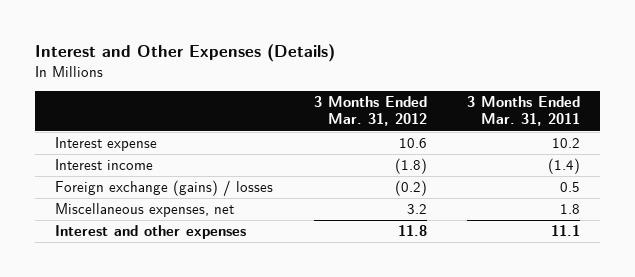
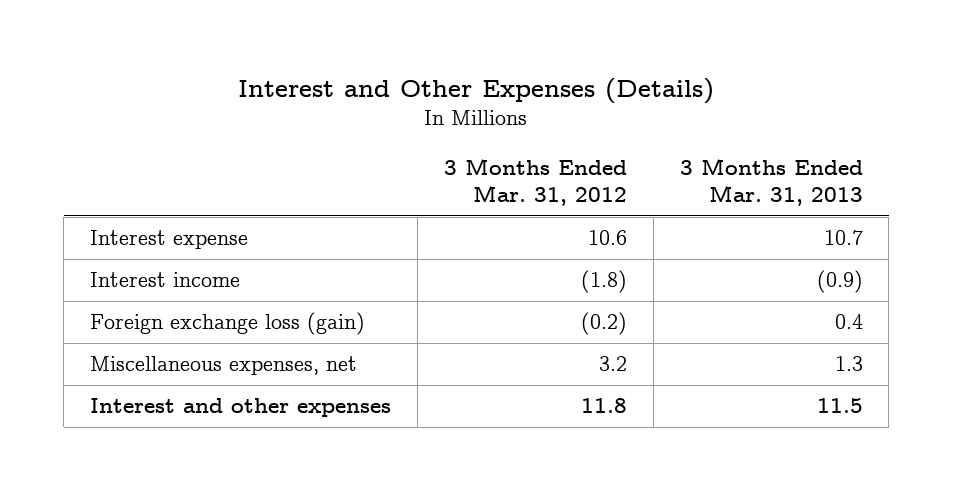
- | 3 Months Ended Mar. 31, 2012 | 3 Months Ended Mar. 31, 2011
+ | 3 Months Ended Mar. 31, 2012 | 3 Months Ended Mar. 31, 2013
- Foreign exchange (gains) / losses | (0.2) | 0.5
+ Foreign exchange loss (gain) | (0.2) | 0.4

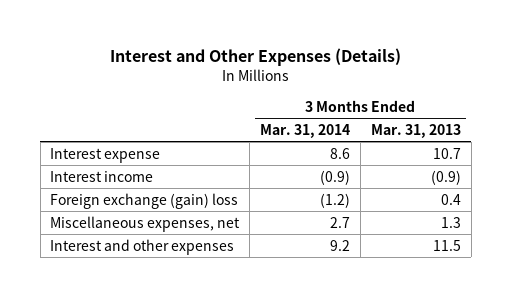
- | 3 Months Ended Mar. 31, 2012 | 3 Months Ended Mar. 31, 2013
+ | 3 Months Ended Mar. 31, 2014 | 3 Months Ended Mar. 31, 2013
- Foreign exchange loss (gain) | (0.2) | 0.4
+ Foreign exchange (gain) loss | (1.2) | 0.4

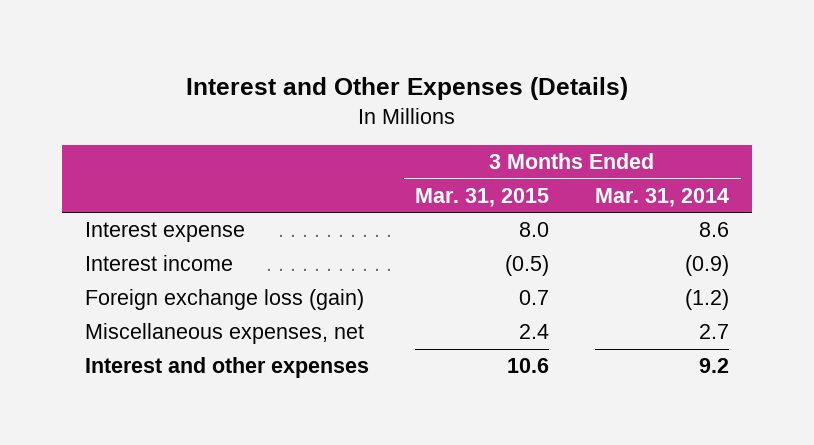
- | 3 Months Ended Mar. 31, 2014 | 3 Months Ended Mar. 31, 2013
+ | 3 Months Ended Mar. 31, 2015 | 3 Months Ended Mar. 31, 2014
- Foreign exchange (gain) loss | (1.2) | 0.4
+ Foreign exchange loss (gain) | 0.7 | (1.2)

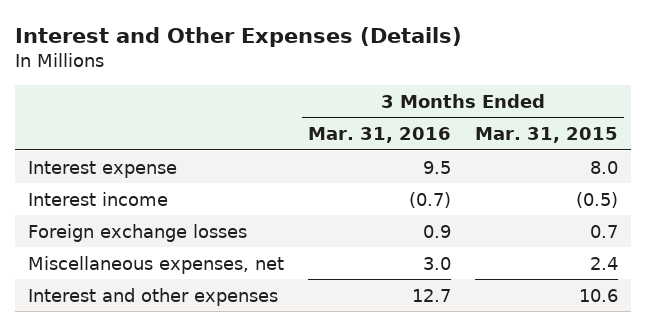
- | 3 Months Ended Mar. 31, 2015 | 3 Months Ended Mar. 31, 2014
+ | 3 Months Ended Mar. 31, 2016 | 3 Months Ended Mar. 31, 2015
- Foreign exchange loss (gain) | 0.7 | (1.2)
+ Foreign exchange losses | 0.9 | 0.7

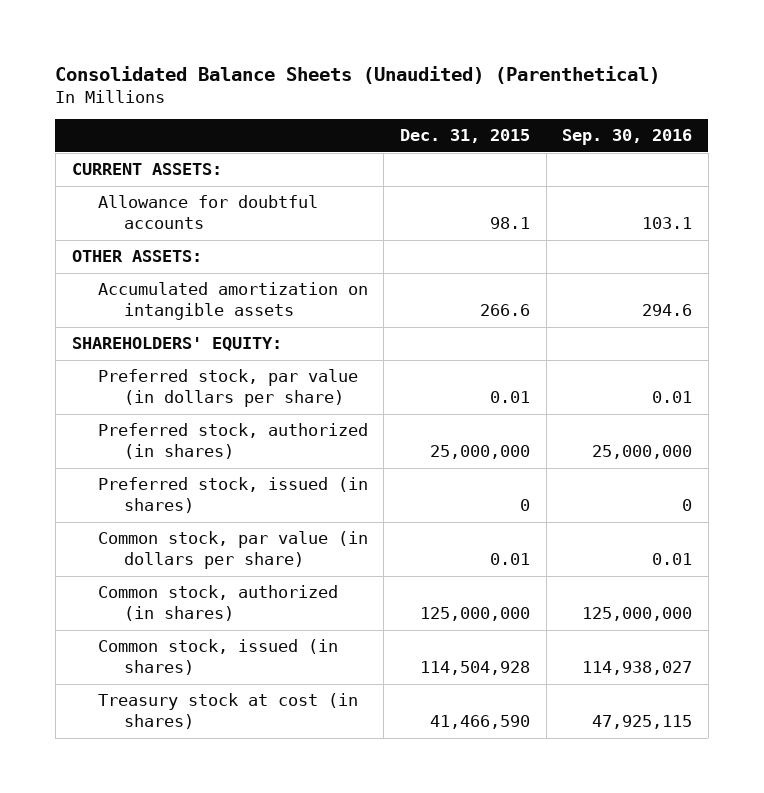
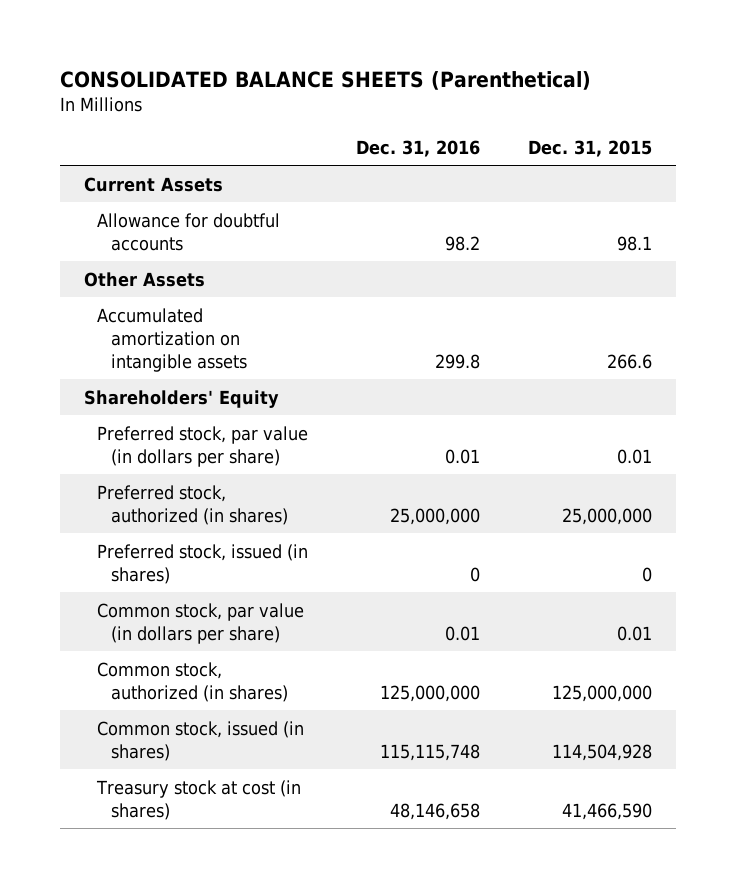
- Consolidated Balance Sheets (Unaudited) (Parenthetical)
+ CONSOLIDATED BALANCE SHEETS (Parenthetical)
- | Dec. 31, 2015 | Sep. 30, 2016
+ | Dec. 31, 2016 | Dec. 31, 2015
- CURRENT ASSETS:
+ Current Assets
- OTHER ASSETS:
+ Other Assets
- SHAREHOLDERS' EQUITY:
+ Shareholders' Equity

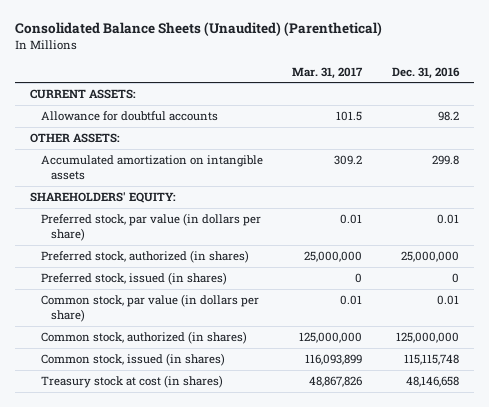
- CONSOLIDATED BALANCE SHEETS (Parenthetical)
+ Consolidated Balance Sheets (Unaudited) (Parenthetical)
- | Dec. 31, 2016 | Dec. 31, 2015
+ | Mar. 31, 2017 | Dec. 31, 2016
- Current Assets
+ CURRENT ASSETS:
- Other Assets
+ OTHER ASSETS:
- Shareholders' Equity
+ SHAREHOLDERS' EQUITY:

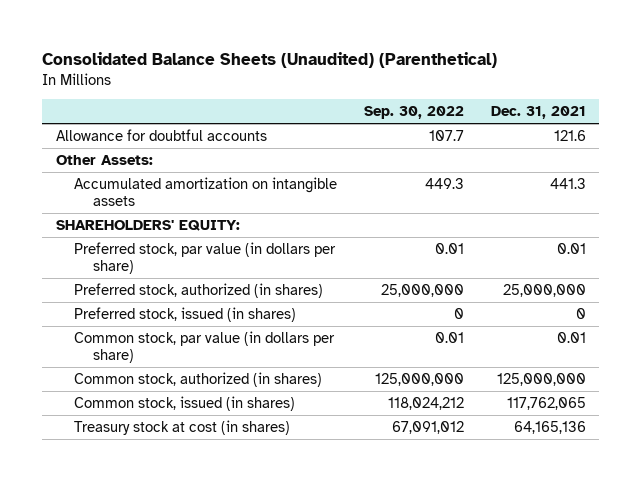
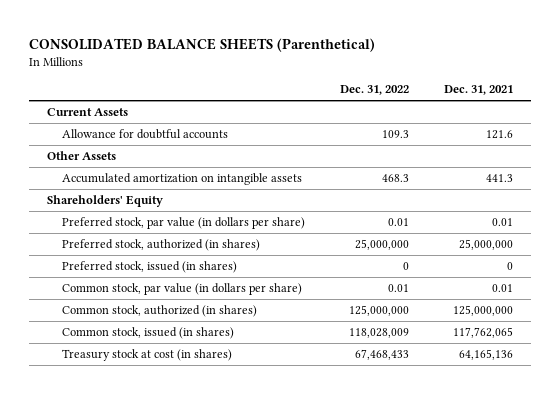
- Consolidated Balance Sheets (Unaudited) (Parenthetical)
+ CONSOLIDATED BALANCE SHEETS (Parenthetical)
- | Sep. 30, 2022 | Dec. 31, 2021
+ | Dec. 31, 2022 | Dec. 31, 2021
+ Current Assets
- Other Assets:
+ Other Assets
- SHAREHOLDERS' EQUITY:
+ Shareholders' Equity

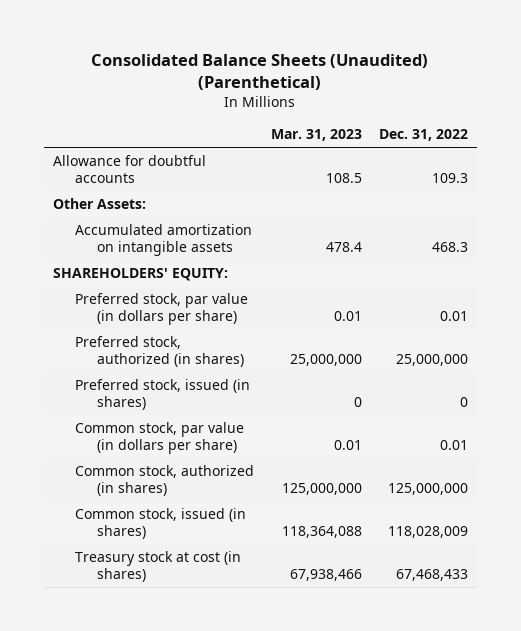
- CONSOLIDATED BALANCE SHEETS (Parenthetical)
+ Consolidated Balance Sheets (Unaudited) (Parenthetical)
- | Dec. 31, 2022 | Dec. 31, 2021
+ | Mar. 31, 2023 | Dec. 31, 2022
- Current Assets
- Other Assets
+ Other Assets:
- Shareholders' Equity
+ SHAREHOLDERS' EQUITY:

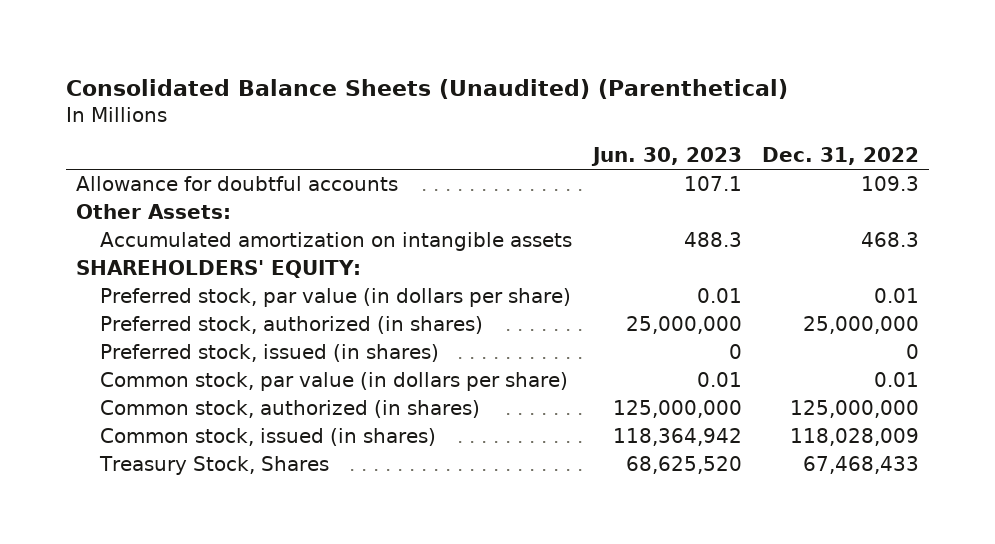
- | Mar. 31, 2023 | Dec. 31, 2022
+ | Jun. 30, 2023 | Dec. 31, 2022
- Treasury stock at cost (in shares) | 67,938,466 | 67,468,433
+ Treasury Stock, Shares | 68,625,520 | 67,468,433

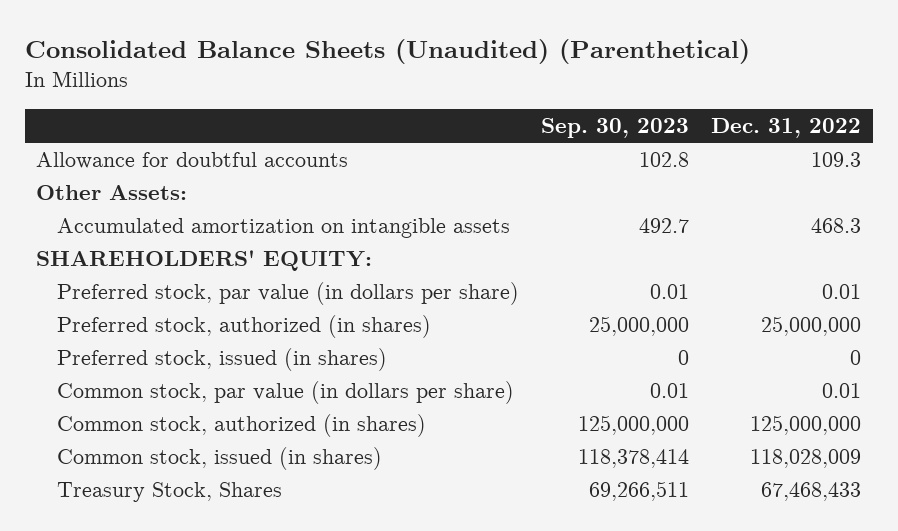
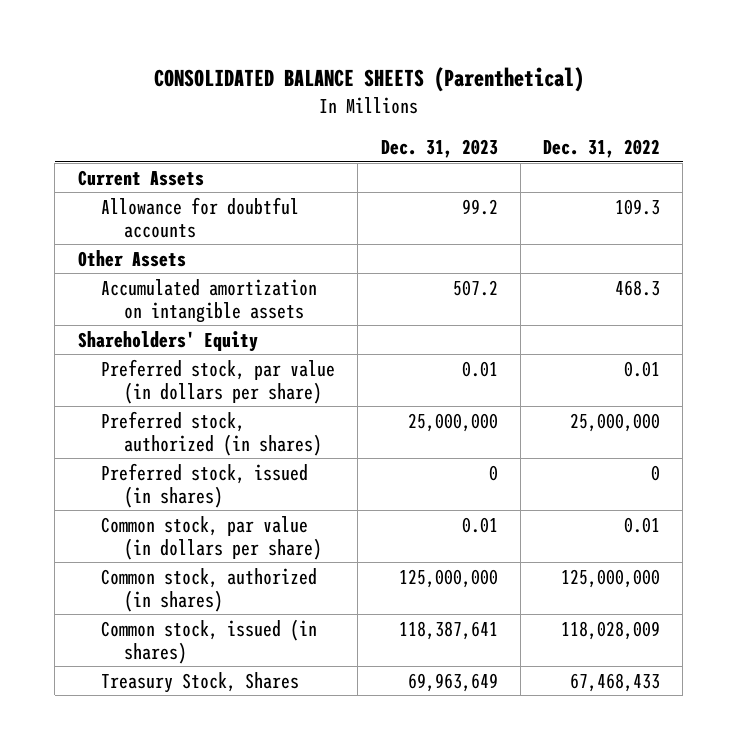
- Consolidated Balance Sheets (Unaudited) (Parenthetical)
+ CONSOLIDATED BALANCE SHEETS (Parenthetical)
- | Sep. 30, 2023 | Dec. 31, 2022
+ | Dec. 31, 2023 | Dec. 31, 2022
+ Current Assets
- Other Assets:
+ Other Assets
- SHAREHOLDERS' EQUITY:
+ Shareholders' Equity

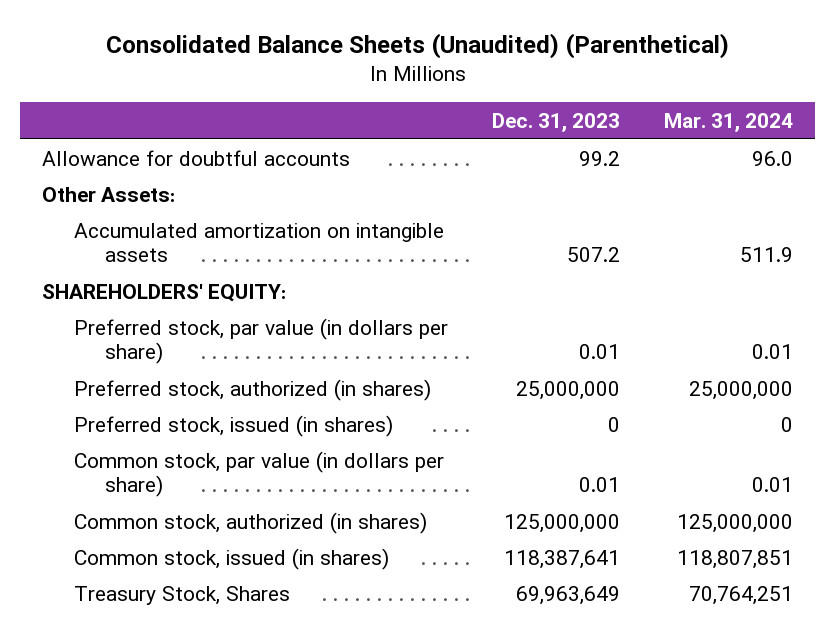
- CONSOLIDATED BALANCE SHEETS (Parenthetical)
+ Consolidated Balance Sheets (Unaudited) (Parenthetical)
- | Dec. 31, 2023 | Dec. 31, 2022
+ | Dec. 31, 2023 | Mar. 31, 2024
- Current Assets
- Other Assets
+ Other Assets:
- Shareholders' Equity
+ SHAREHOLDERS' EQUITY:

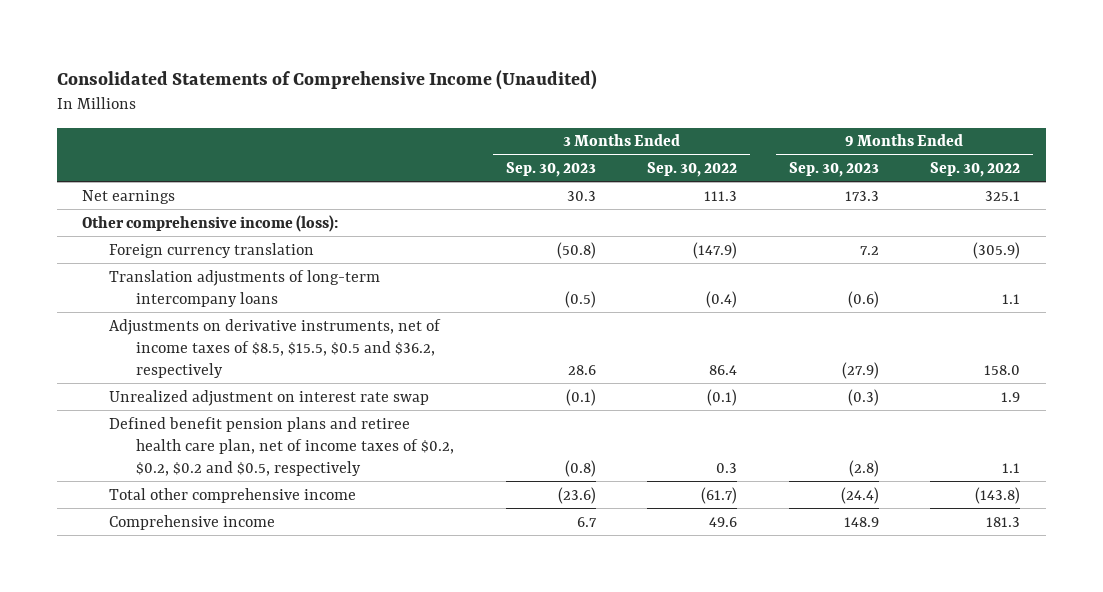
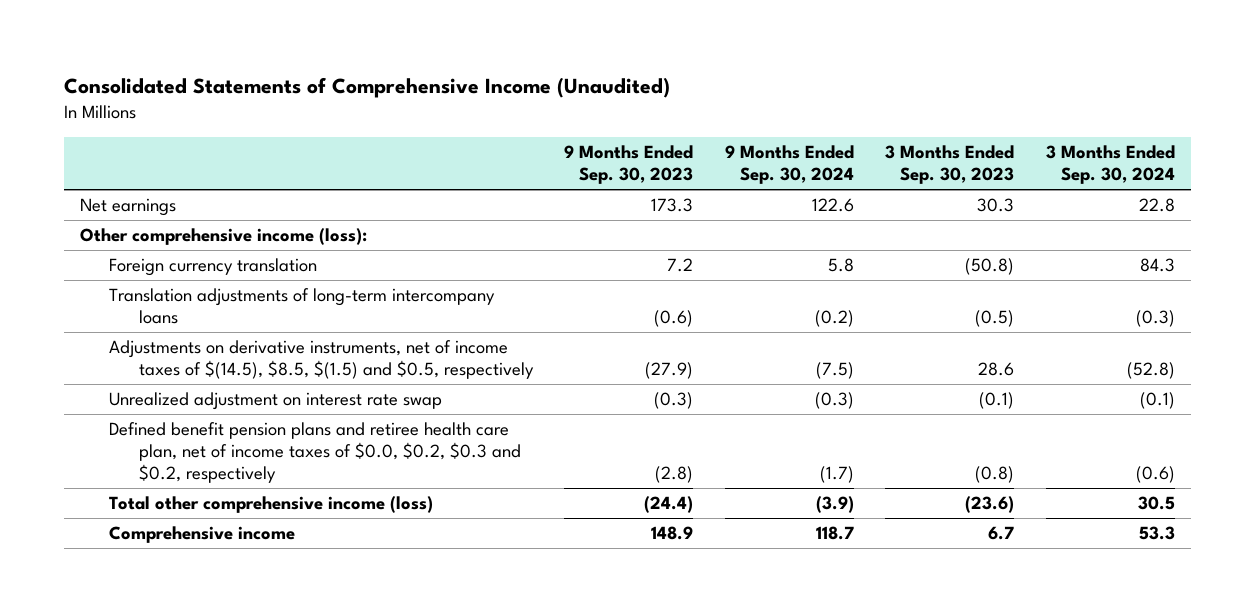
- | 3 Months Ended Sep. 30, 2023 | 3 Months Ended Sep. 30, 2022 | 9 Months Ended Sep. 30, 2023 | 9 Months Ended Sep. 30, 2022
+ | 9 Months Ended Sep. 30, 2023 | 9 Months Ended Sep. 30, 2024 | 3 Months Ended Sep. 30, 2023 | 3 Months Ended Sep. 30, 2024
- Adjustments on derivative instruments, net of income taxes of $8.5, $15.5, $0.5 and $36.2, respectively | 28.6 | 86.4 | (27.9) | 158.0
+ Adjustments on derivative instruments, net of income taxes of $(14.5), $8.5, $(1.5) and $0.5, respectively | (27.9) | (7.5) | 28.6 | (52.8)
- Defined benefit pension plans and retiree health care plan, net of income taxes of $0.2, $0.2, $0.2 and $0.5, respectively | (0.8) | 0.3 | (2.8) | 1.1
- Total other comprehensive income | (23.6) | (61.7) | (24.4) | (143.8)
+ Defined benefit pension plans and retiree health care plan, net of income taxes of $0.0, $0.2, $0.3 and $0.2, respectively | (2.8) | (1.7) | (0.8) | (0.6)
+ Total other comprehensive income (loss) | (24.4) | (3.9) | (23.6) | 30.5

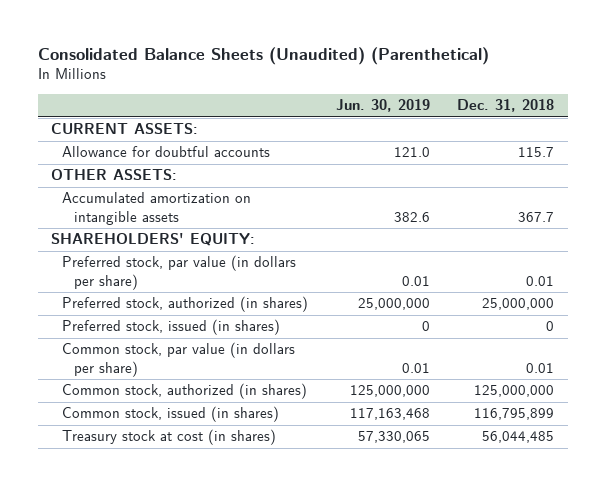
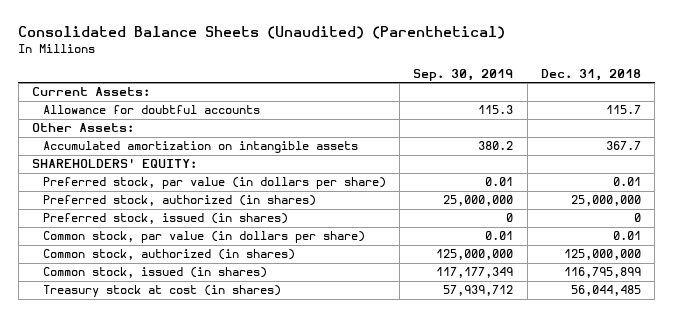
- | Jun. 30, 2019 | Dec. 31, 2018
+ | Sep. 30, 2019 | Dec. 31, 2018
- CURRENT ASSETS:
+ Current Assets:
- OTHER ASSETS:
+ Other Assets:

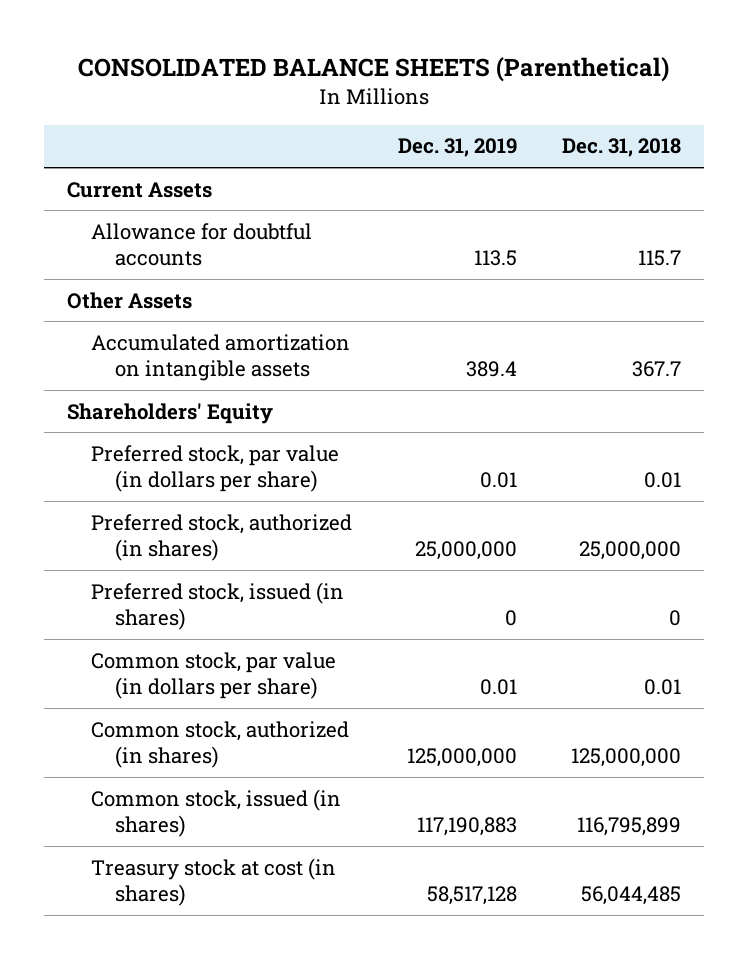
- Consolidated Balance Sheets (Unaudited) (Parenthetical)
+ CONSOLIDATED BALANCE SHEETS (Parenthetical)
- | Sep. 30, 2019 | Dec. 31, 2018
+ | Dec. 31, 2019 | Dec. 31, 2018
- Current Assets:
+ Current Assets
- Other Assets:
+ Other Assets
- SHAREHOLDERS' EQUITY:
+ Shareholders' Equity

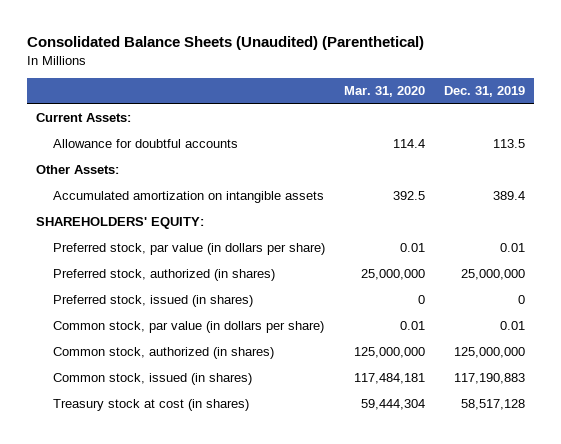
- CONSOLIDATED BALANCE SHEETS (Parenthetical)
+ Consolidated Balance Sheets (Unaudited) (Parenthetical)
- | Dec. 31, 2019 | Dec. 31, 2018
+ | Mar. 31, 2020 | Dec. 31, 2019
- Current Assets
+ Current Assets:
- Other Assets
+ Other Assets:
- Shareholders' Equity
+ SHAREHOLDERS' EQUITY:

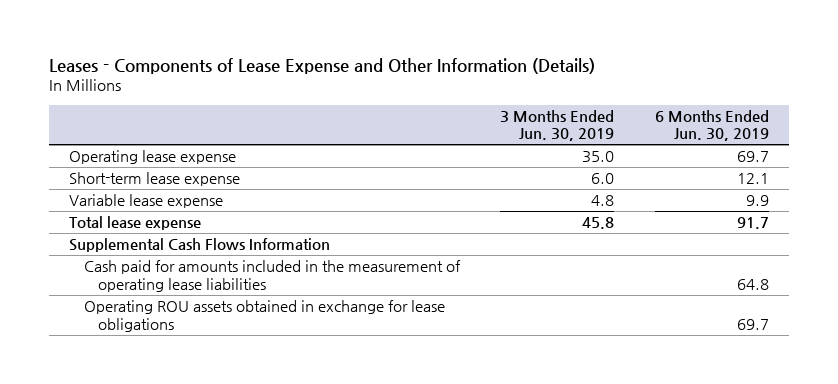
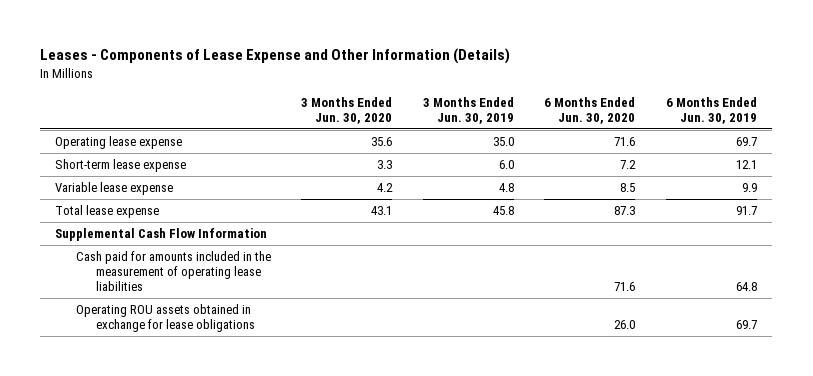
- | 3 Months Ended Jun. 30, 2019 | 6 Months Ended Jun. 30, 2019
+ | 3 Months Ended Jun. 30, 2020 | 3 Months Ended Jun. 30, 2019 | 6 Months Ended Jun. 30, 2020 | 6 Months Ended Jun. 30, 2019
- Supplemental Cash Flows Information
+ Supplemental Cash Flow Information

